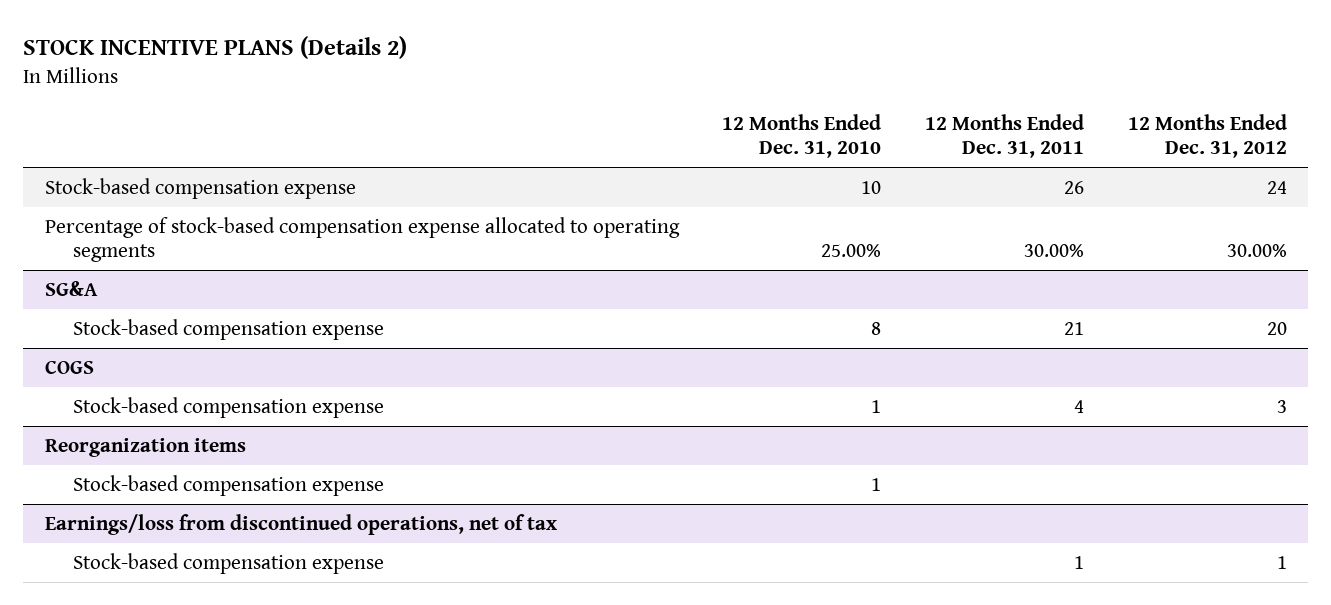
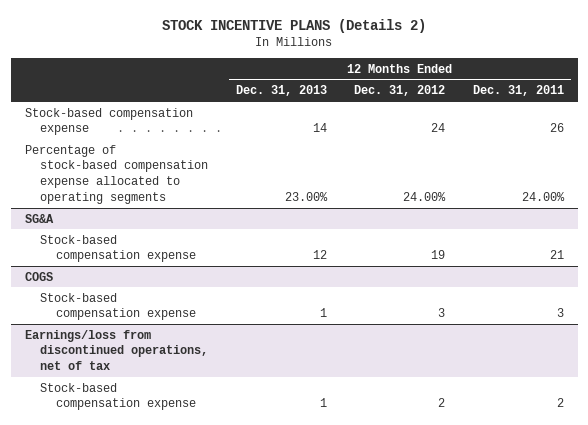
- | 12 Months Ended Dec. 31, 2010 | 12 Months Ended Dec. 31, 2011 | 12 Months Ended Dec. 31, 2012
+ | 12 Months Ended Dec. 31, 2013 | 12 Months Ended Dec. 31, 2012 | 12 Months Ended Dec. 31, 2011
- Percentage of stock-based compensation expense allocated to operating segments | 25.00% | 30.00% | 30.00%
+ Percentage of stock-based compensation expense allocated to operating segments | 23.00% | 24.00% | 24.00%
@ SG&A
- Stock-based compensation expense | 8 | 21 | 20
+ Stock-based compensation expense | 12 | 19 | 21
@ COGS
- Stock-based compensation expense | 1 | 4 | 3
- Reorganization items
- Stock-based compensation expense | 1 | |
@ COGS
+ Stock-based compensation expense | 1 | 3 | 3
@ Earnings/loss from discontinued operations, net of tax
- Stock-based compensation expense | | 1 | 1
+ Stock-based compensation expense | 1 | 2 | 2

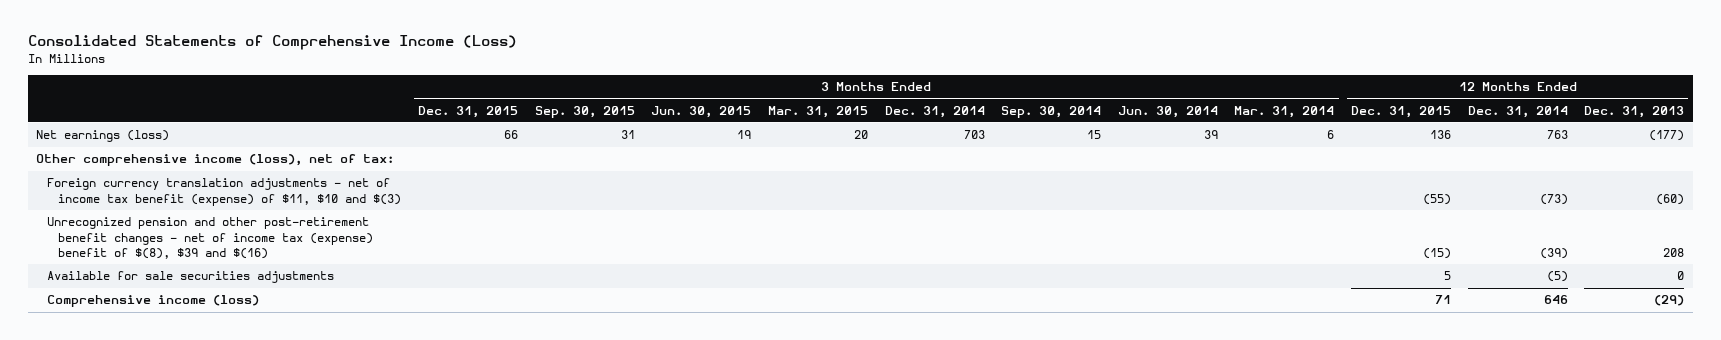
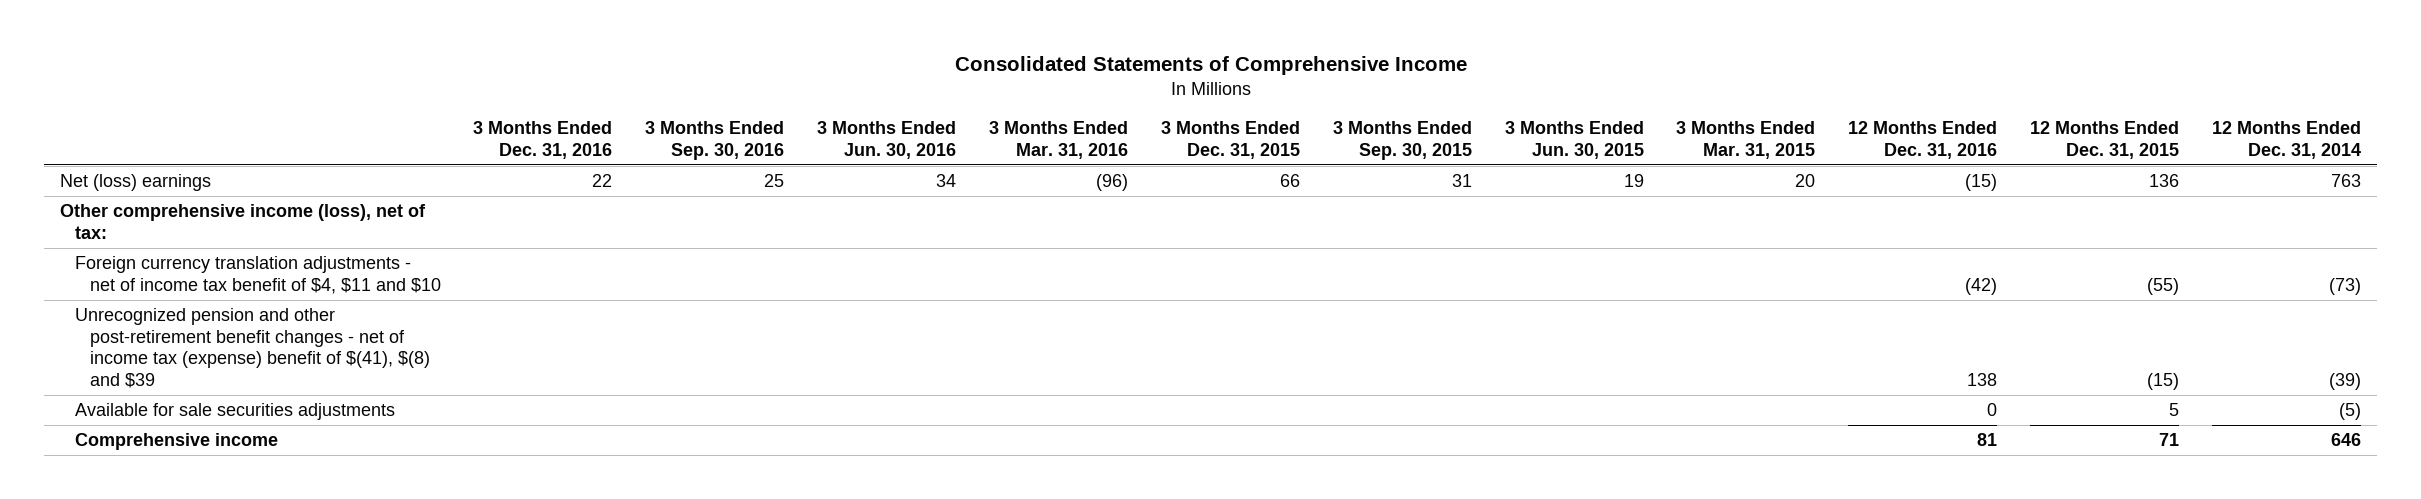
- Consolidated Statements of Comprehensive Income (Loss)
+ Consolidated Statements of Comprehensive Income
- | 3 Months Ended Dec. 31, 2015 | 3 Months Ended Sep. 30, 2015 | 3 Months Ended Jun. 30, 2015 | 3 Months Ended Mar. 31, 2015 | 3 Months Ended Dec. 31, 2014 | 3 Months Ended Sep. 30, 2014 | 3 Months Ended Jun. 30, 2014 | 3 Months Ended Mar. 31, 2014 | 12 Months Ended Dec. 31, 2015 | 12 Months Ended Dec. 31, 2014 | 12 Months Ended Dec. 31, 2013
+ | 3 Months Ended Dec. 31, 2016 | 3 Months Ended Sep. 30, 2016 | 3 Months Ended Jun. 30, 2016 | 3 Months Ended Mar. 31, 2016 | 3 Months Ended Dec. 31, 2015 | 3 Months Ended Sep. 30, 2015 | 3 Months Ended Jun. 30, 2015 | 3 Months Ended Mar. 31, 2015 | 12 Months Ended Dec. 31, 2016 | 12 Months Ended Dec. 31, 2015 | 12 Months Ended Dec. 31, 2014
- Net earnings (loss) | 66 | 31 | 19 | 20 | 703 | 15 | 39 | 6 | 136 | 763 | (177)
+ Net (loss) earnings | 22 | 25 | 34 | (96) | 66 | 31 | 19 | 20 | (15) | 136 | 763
- Foreign currency translation adjustments - net of income tax benefit (expense) of $11, $10 and $(3) | | | | | | | | | (55) | (73) | (60)
- Unrecognized pension and other post-retirement benefit changes - net of income tax (expense) benefit of $(8), $39 and $(16) | | | | | | | | | (15) | (39) | 208
+ Foreign currency translation adjustments - net of income tax benefit of $4, $11 and $10 | | | | | | | | | (42) | (55) | (73)
+ Unrecognized pension and other post-retirement benefit changes - net of income tax (expense) benefit of $(41), $(8) and $39 | | | | | | | | | 138 | (15) | (39)
- Comprehensive income (loss) | | | | | | | | | 71 | 646 | (29)
+ Comprehensive income | | | | | | | | | 81 | 71 | 646

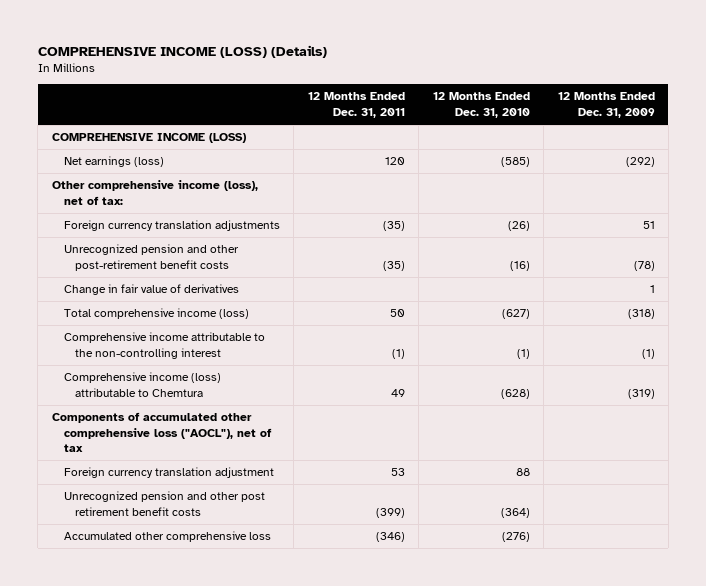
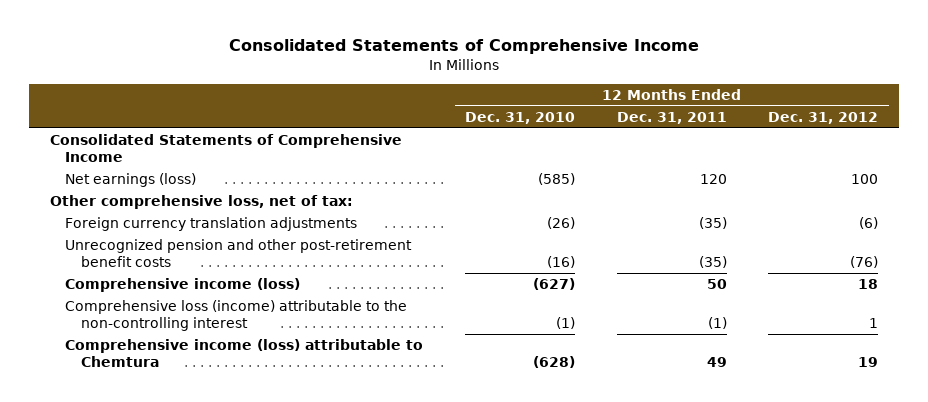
- COMPREHENSIVE INCOME (LOSS) (Details)
+ Consolidated Statements of Comprehensive Income
- | 12 Months Ended Dec. 31, 2011 | 12 Months Ended Dec. 31, 2010 | 12 Months Ended Dec. 31, 2009
+ | 12 Months Ended Dec. 31, 2010 | 12 Months Ended Dec. 31, 2011 | 12 Months Ended Dec. 31, 2012
- COMPREHENSIVE INCOME (LOSS)
+ Consolidated Statements of Comprehensive Income
- Other comprehensive income (loss), net of tax:
+ Other comprehensive loss, net of tax:
- Change in fair value of derivatives | | | 1
- Total comprehensive income (loss) | 50 | (627) | (318)
- Comprehensive income attributable to the non-controlling interest | (1) | (1) | (1)
+ Comprehensive income (loss) | (627) | 50 | 18
+ Comprehensive loss (income) attributable to the non-controlling interest | (1) | (1) | 1
- Components of accumulated other comprehensive loss ("AOCL"), net of tax
- Foreign currency translation adjustment | 53 | 88 |
- Unrecognized pension and other post retirement benefit costs | (399) | (364) |
- Accumulated other comprehensive loss | (346) | (276) |

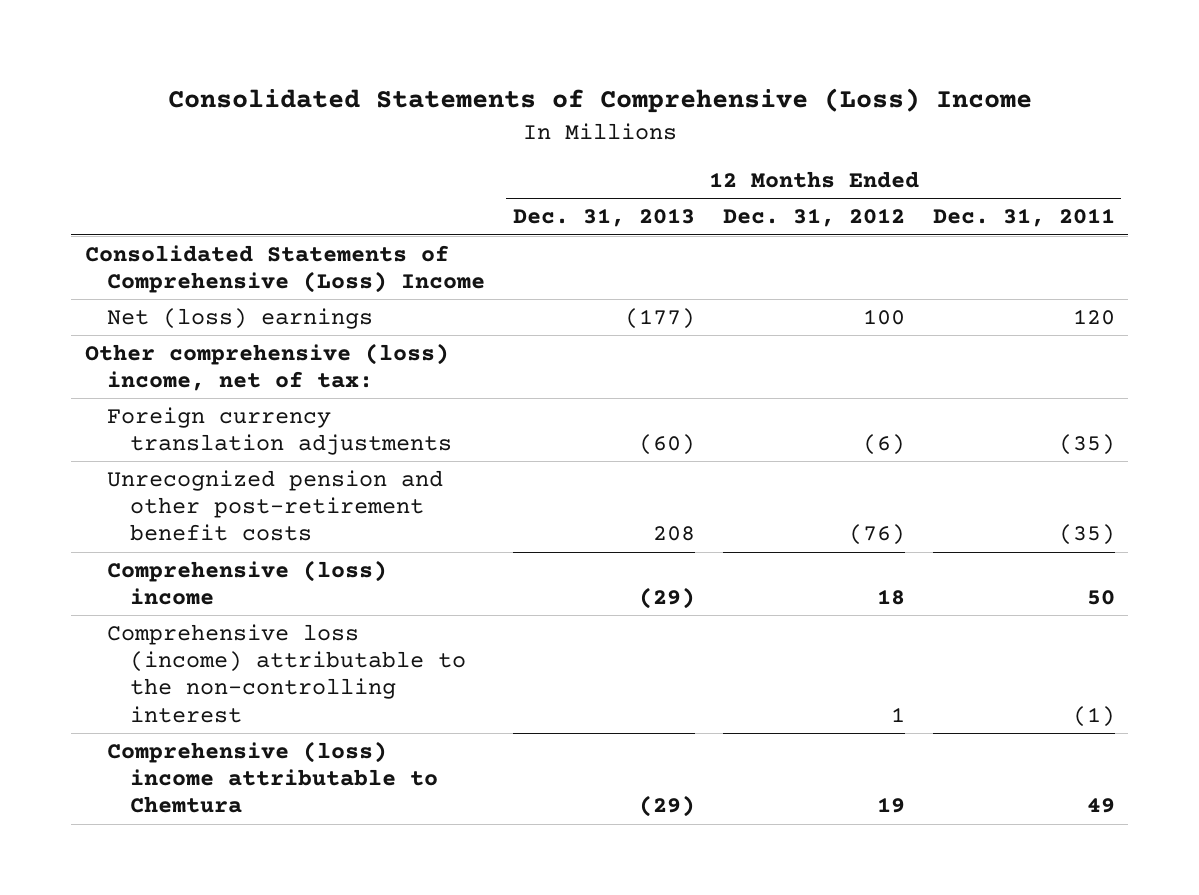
- Consolidated Statements of Comprehensive Income
+ Consolidated Statements of Comprehensive (Loss) Income
- | 12 Months Ended Dec. 31, 2010 | 12 Months Ended Dec. 31, 2011 | 12 Months Ended Dec. 31, 2012
+ | 12 Months Ended Dec. 31, 2013 | 12 Months Ended Dec. 31, 2012 | 12 Months Ended Dec. 31, 2011
- Consolidated Statements of Comprehensive Income
- Net earnings (loss) | (585) | 120 | 100
- Other comprehensive loss, net of tax:
+ Consolidated Statements of Comprehensive (Loss) Income
+ Net (loss) earnings | (177) | 100 | 120
+ Other comprehensive (loss) income, net of tax:
- Comprehensive income (loss) | (627) | 50 | 18
+ Comprehensive (loss) income | (29) | 18 | 50
- Comprehensive income (loss) attributable to Chemtura | (628) | 49 | 19
+ Comprehensive (loss) income attributable to Chemtura | (29) | 19 | 49

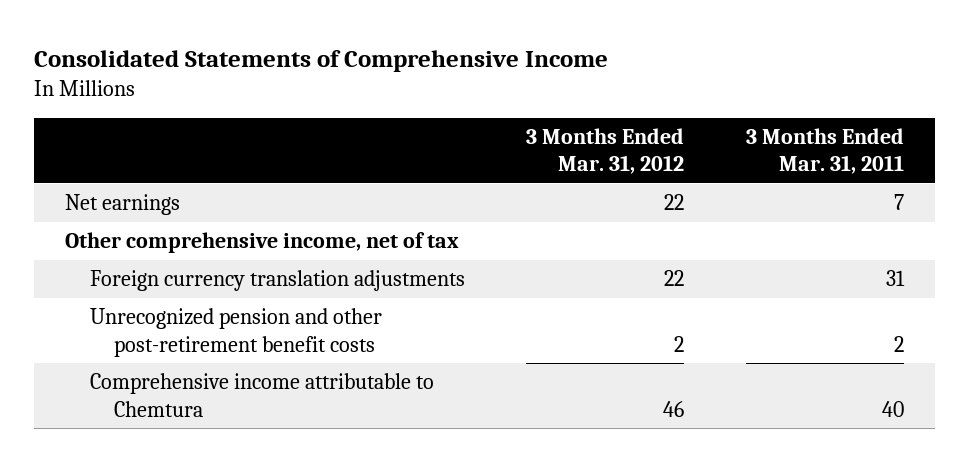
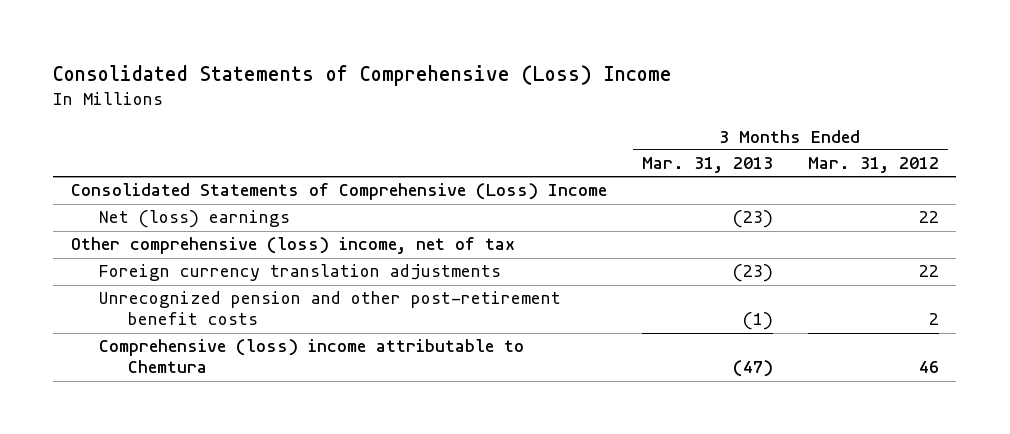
- Consolidated Statements of Comprehensive Income
+ Consolidated Statements of Comprehensive (Loss) Income
- | 3 Months Ended Mar. 31, 2012 | 3 Months Ended Mar. 31, 2011
+ | 3 Months Ended Mar. 31, 2013 | 3 Months Ended Mar. 31, 2012
- Net earnings | 22 | 7
- Other comprehensive income, net of tax
+ Consolidated Statements of Comprehensive (Loss) Income
+ Net (loss) earnings | (23) | 22
+ Other comprehensive (loss) income, net of tax
- Comprehensive income attributable to Chemtura | 46 | 40
+ Comprehensive (loss) income attributable to Chemtura | (47) | 46

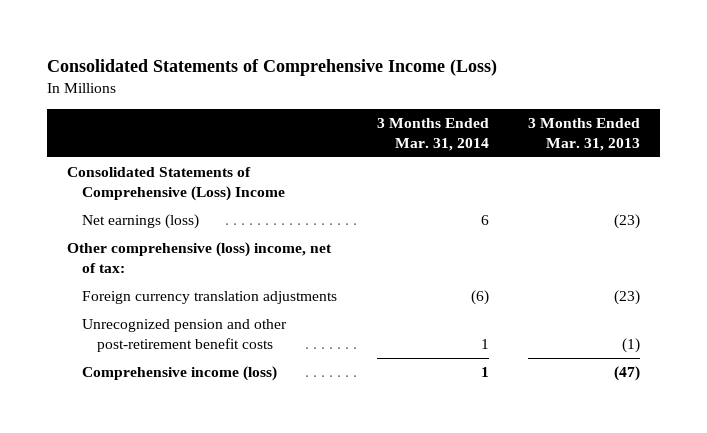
- Consolidated Statements of Comprehensive (Loss) Income
+ Consolidated Statements of Comprehensive Income (Loss)
- | 3 Months Ended Mar. 31, 2013 | 3 Months Ended Mar. 31, 2012
+ | 3 Months Ended Mar. 31, 2014 | 3 Months Ended Mar. 31, 2013
- Net (loss) earnings | (23) | 22
- Other comprehensive (loss) income, net of tax
+ Net earnings (loss) | 6 | (23)
+ Other comprehensive (loss) income, net of tax:
- Comprehensive (loss) income attributable to Chemtura | (47) | 46
+ Comprehensive income (loss) | 1 | (47)

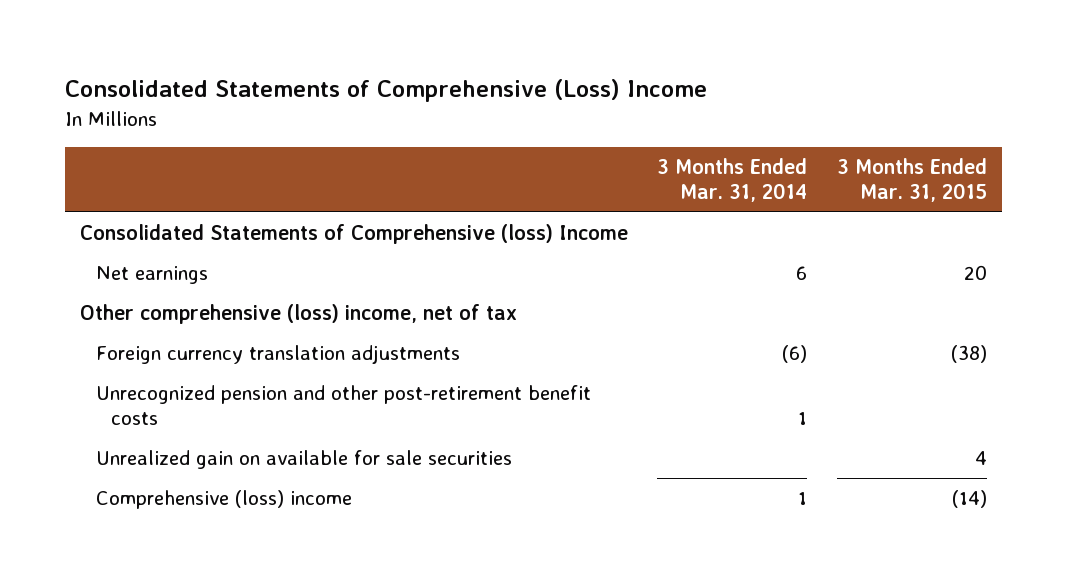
- Consolidated Statements of Comprehensive Income (Loss)
+ Consolidated Statements of Comprehensive (Loss) Income
- | 3 Months Ended Mar. 31, 2014 | 3 Months Ended Mar. 31, 2013
+ | 3 Months Ended Mar. 31, 2014 | 3 Months Ended Mar. 31, 2015
- Consolidated Statements of Comprehensive (Loss) Income
- Net earnings (loss) | 6 | (23)
- Other comprehensive (loss) income, net of tax:
+ Consolidated Statements of Comprehensive (loss) Income
+ Net earnings | 6 | 20
+ Other comprehensive (loss) income, net of tax
- Comprehensive income (loss) | 1 | (47)
+ Unrealized gain on available for sale securities | | 4
+ Comprehensive (loss) income | 1 | (14)

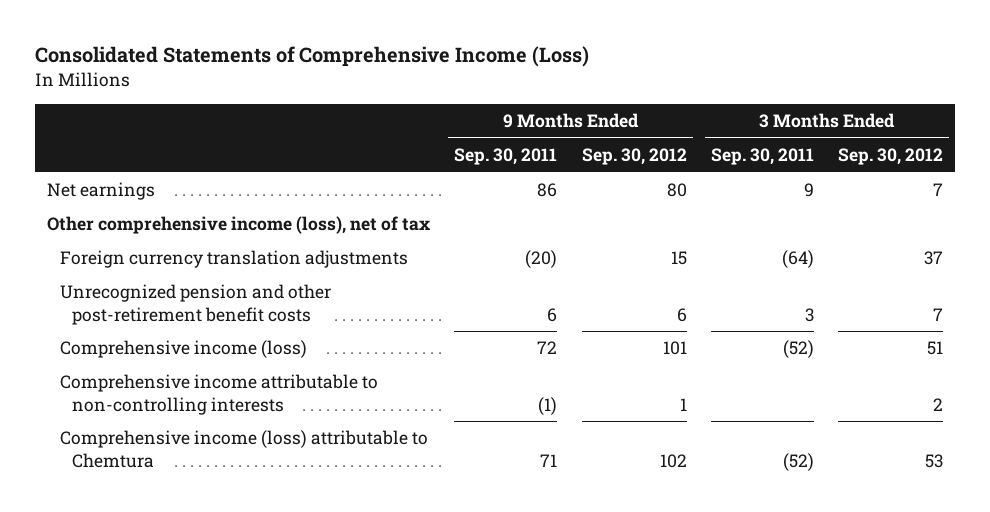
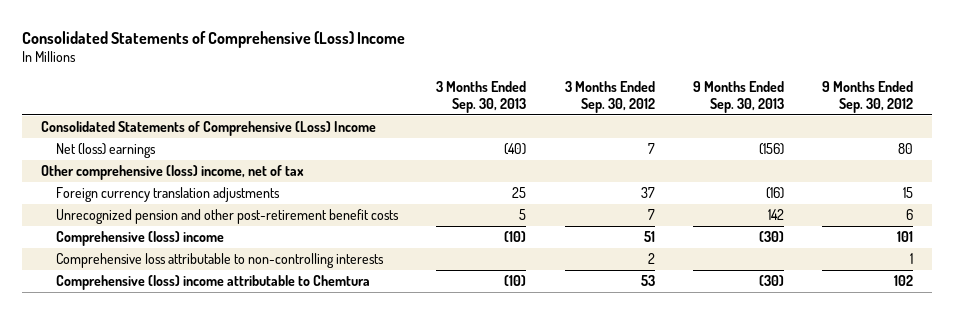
- Consolidated Statements of Comprehensive Income (Loss)
+ Consolidated Statements of Comprehensive (Loss) Income
- | 9 Months Ended Sep. 30, 2011 | 9 Months Ended Sep. 30, 2012 | 3 Months Ended Sep. 30, 2011 | 3 Months Ended Sep. 30, 2012
+ | 3 Months Ended Sep. 30, 2013 | 3 Months Ended Sep. 30, 2012 | 9 Months Ended Sep. 30, 2013 | 9 Months Ended Sep. 30, 2012
- Net earnings | 86 | 80 | 9 | 7
- Other comprehensive income (loss), net of tax
+ Consolidated Statements of Comprehensive (Loss) Income
+ Net (loss) earnings | (40) | 7 | (156) | 80
+ Other comprehensive (loss) income, net of tax
- Comprehensive income (loss) | 72 | 101 | (52) | 51
- Comprehensive income attributable to non-controlling interests | (1) | 1 | | 2
- Comprehensive income (loss) attributable to Chemtura | 71 | 102 | (52) | 53
+ Comprehensive (loss) income | (10) | 51 | (30) | 101
+ Comprehensive loss attributable to non-controlling interests | | 2 | | 1
+ Comprehensive (loss) income attributable to Chemtura | (10) | 53 | (30) | 102

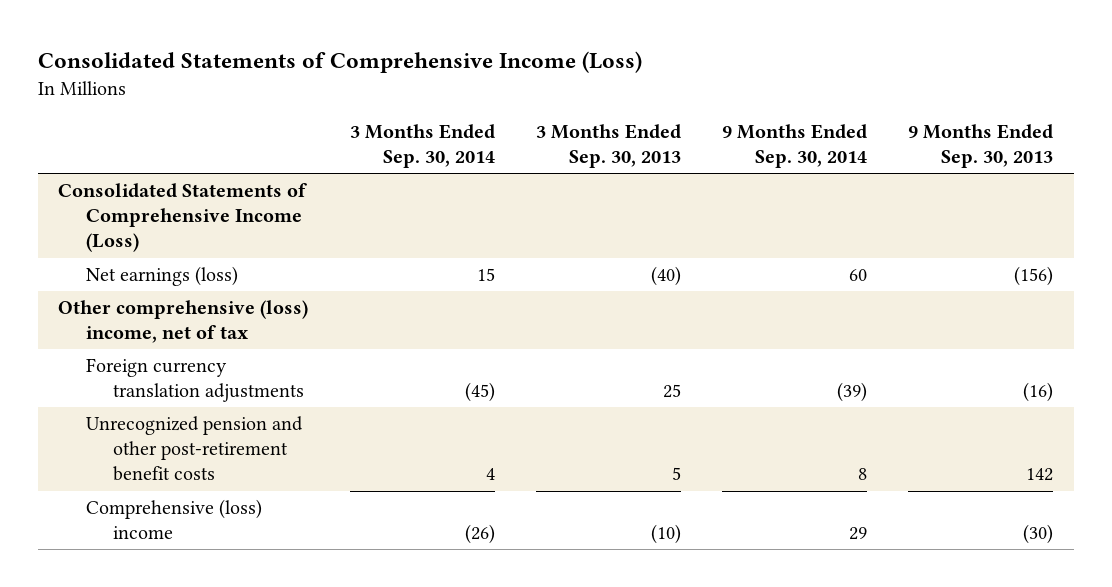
- Consolidated Statements of Comprehensive (Loss) Income
+ Consolidated Statements of Comprehensive Income (Loss)
- | 3 Months Ended Sep. 30, 2013 | 3 Months Ended Sep. 30, 2012 | 9 Months Ended Sep. 30, 2013 | 9 Months Ended Sep. 30, 2012
+ | 3 Months Ended Sep. 30, 2014 | 3 Months Ended Sep. 30, 2013 | 9 Months Ended Sep. 30, 2014 | 9 Months Ended Sep. 30, 2013
- Consolidated Statements of Comprehensive (Loss) Income
- Net (loss) earnings | (40) | 7 | (156) | 80
+ Consolidated Statements of Comprehensive Income (Loss)
+ Net earnings (loss) | 15 | (40) | 60 | (156)
- Comprehensive loss attributable to non-controlling interests | | 2 | | 1
- Comprehensive (loss) income attributable to Chemtura | (10) | 53 | (30) | 102

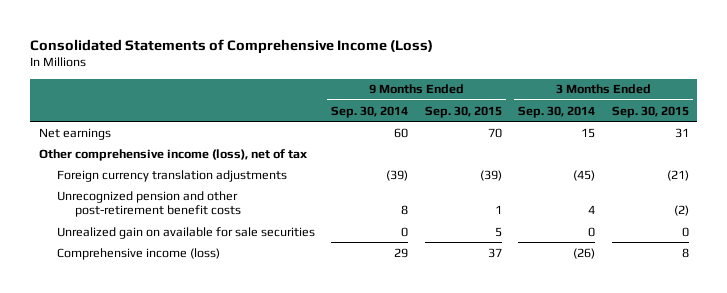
- | 3 Months Ended Sep. 30, 2014 | 3 Months Ended Sep. 30, 2013 | 9 Months Ended Sep. 30, 2014 | 9 Months Ended Sep. 30, 2013
+ | 9 Months Ended Sep. 30, 2014 | 9 Months Ended Sep. 30, 2015 | 3 Months Ended Sep. 30, 2014 | 3 Months Ended Sep. 30, 2015
- Consolidated Statements of Comprehensive Income (Loss)
- Net earnings (loss) | 15 | (40) | 60 | (156)
- Other comprehensive (loss) income, net of tax
+ Net earnings | 60 | 70 | 15 | 31
+ Other comprehensive income (loss), net of tax
- Comprehensive (loss) income | (26) | (10) | 29 | (30)
+ Unrealized gain on available for sale securities | 0 | 5 | 0 | 0
+ Comprehensive income (loss) | 29 | 37 | (26) | 8

